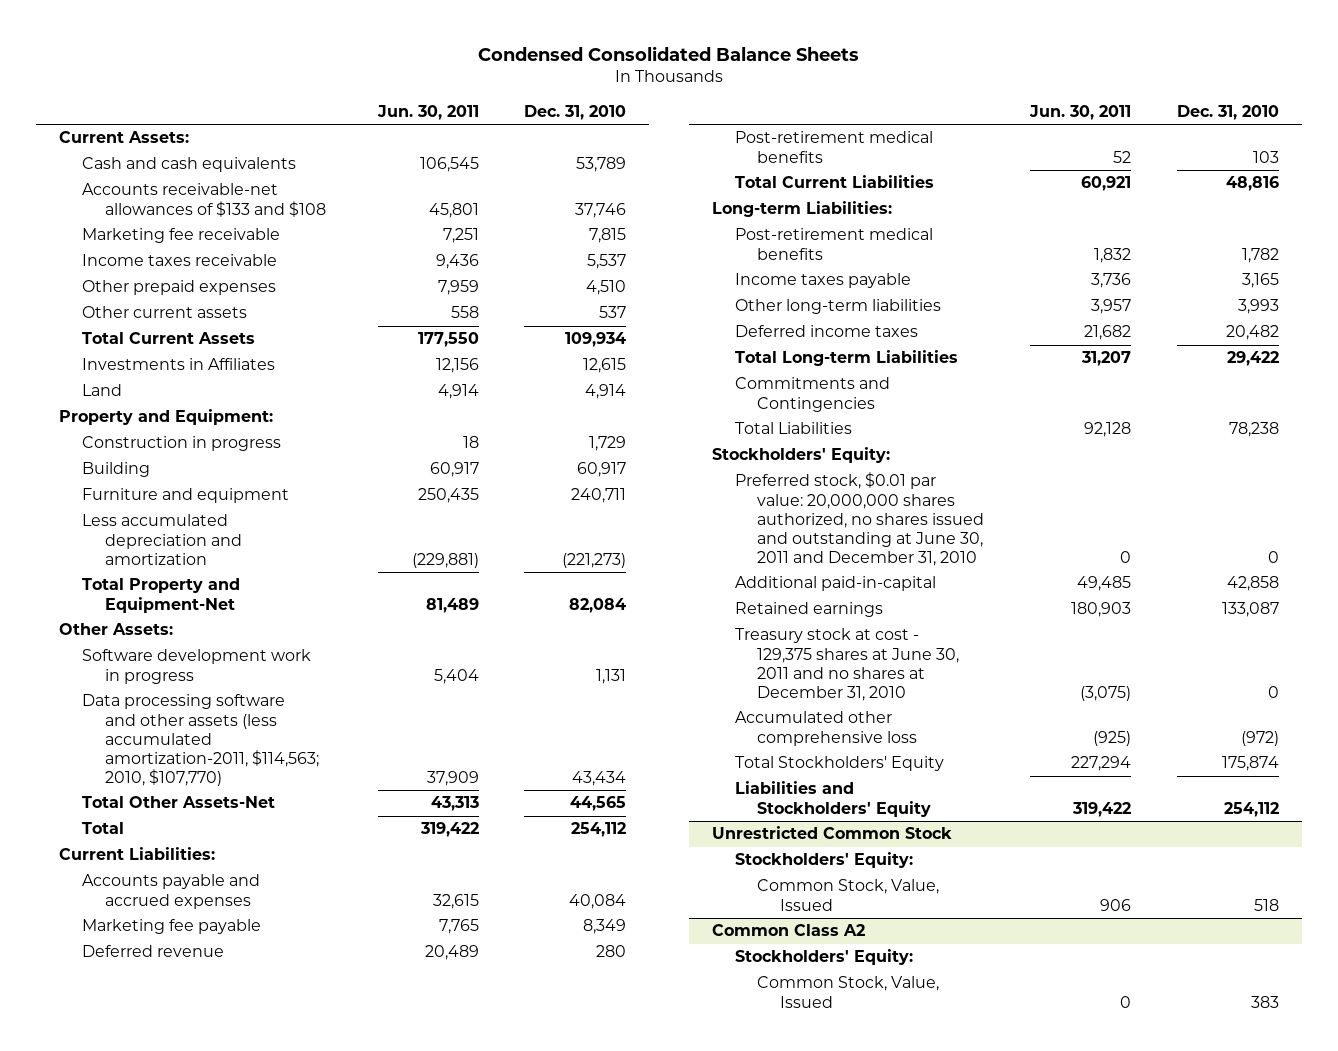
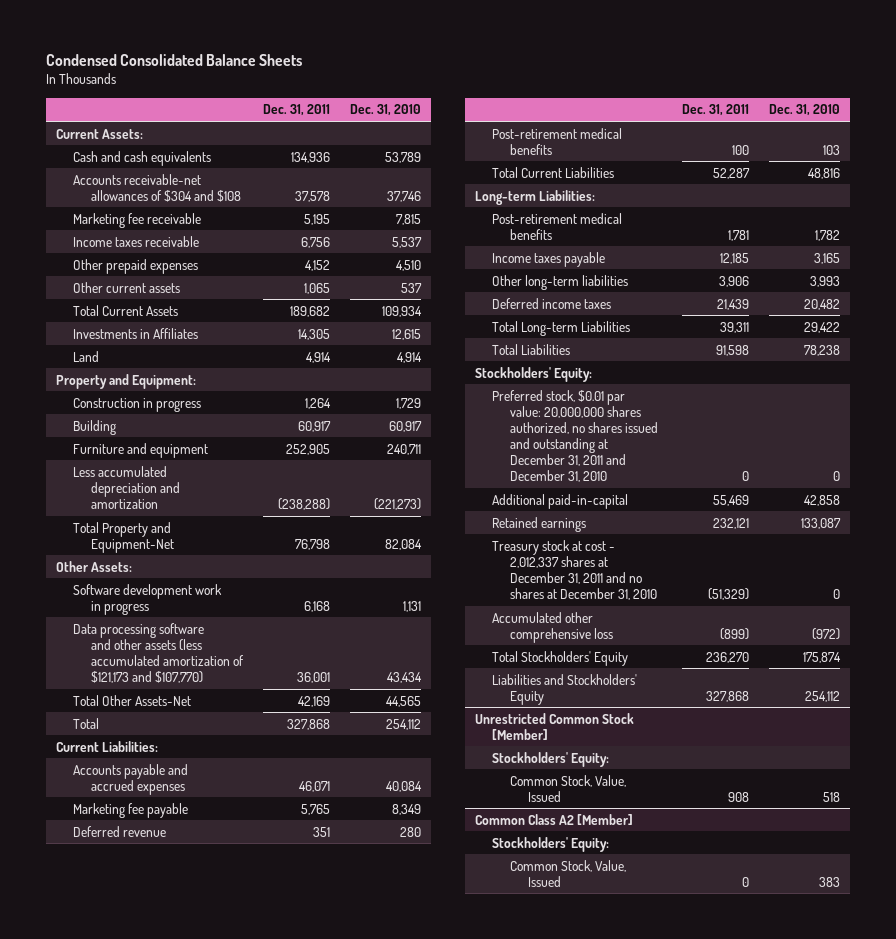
- | Jun. 30, 2011 | Dec. 31, 2010
+ | Dec. 31, 2011 | Dec. 31, 2010
- Accounts receivable-net allowances of $133 and $108 | 45,801 | 37,746
+ Accounts receivable-net allowances of $304 and $108 | 37,578 | 37,746
- Data processing software and other assets (less accumulated amortization-2011, $114,563; 2010, $107,770) | 37,909 | 43,434
+ Data processing software and other assets (less accumulated amortization of $121,173 and $107,770) | 36,001 | 43,434
- Commitments and Contingencies
- Preferred stock, $0.01 par value: 20,000,000 shares authorized, no shares issued and outstanding at June 30, 2011 and December 31, 2010 | 0 | 0
+ Preferred stock, $0.01 par value: 20,000,000 shares authorized, no shares issued and outstanding at December 31, 2011 and December 31, 2010 | 0 | 0
- Treasury stock at cost - 129,375 shares at June 30, 2011 and no shares at December 31, 2010 | (3,075) | 0
+ Treasury stock at cost - 2,012,337 shares at December 31, 2011 and no shares at December 31, 2010 | (51,329) | 0
- Unrestricted Common Stock
+ Unrestricted Common Stock [Member]
- Common Class A2
+ Common Class A2 [Member]

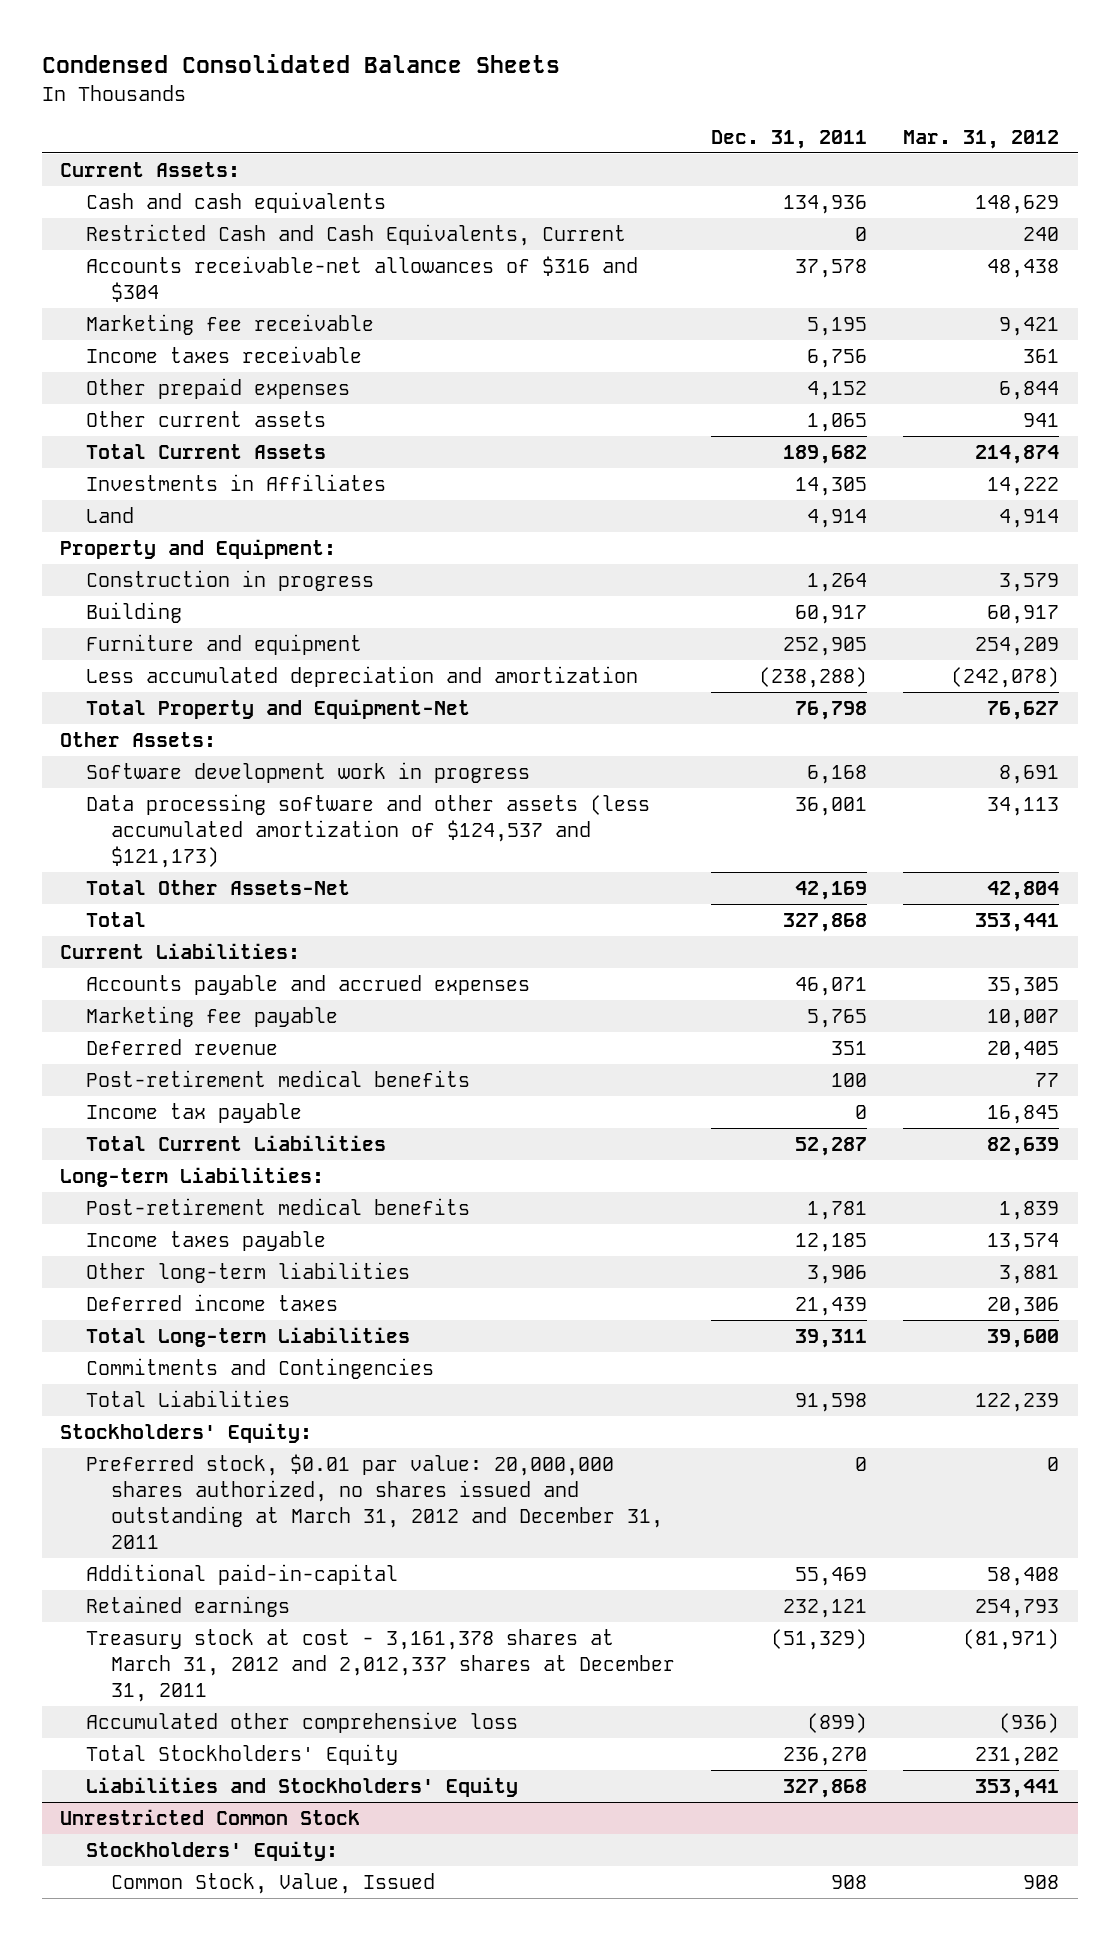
- | Dec. 31, 2011 | Dec. 31, 2010
+ | Dec. 31, 2011 | Mar. 31, 2012
- Accounts receivable-net allowances of $304 and $108 | 37,578 | 37,746
+ Restricted Cash and Cash Equivalents, Current | 0 | 240
+ Accounts receivable-net allowances of $316 and $304 | 37,578 | 48,438
- Data processing software and other assets (less accumulated amortization of $121,173 and $107,770) | 36,001 | 43,434
+ Data processing software and other assets (less accumulated amortization of $124,537 and $121,173) | 36,001 | 34,113
+ Income tax payable | 0 | 16,845
+ Commitments and Contingencies
- Preferred stock, $0.01 par value: 20,000,000 shares authorized, no shares issued and outstanding at December 31, 2011 and December 31, 2010 | 0 | 0
+ Preferred stock, $0.01 par value: 20,000,000 shares authorized, no shares issued and outstanding at March 31, 2012 and December 31, 2011 | 0 | 0
- Treasury stock at cost - 2,012,337 shares at December 31, 2011 and no shares at December 31, 2010 | (51,329) | 0
+ Treasury stock at cost - 3,161,378 shares at March 31, 2012 and 2,012,337 shares at December 31, 2011 | (51,329) | (81,971)
- Unrestricted Common Stock [Member]
+ Unrestricted Common Stock
- Common Class A2 [Member]
- Stockholders' Equity:
- Common Stock, Value, Issued | 0 | 383

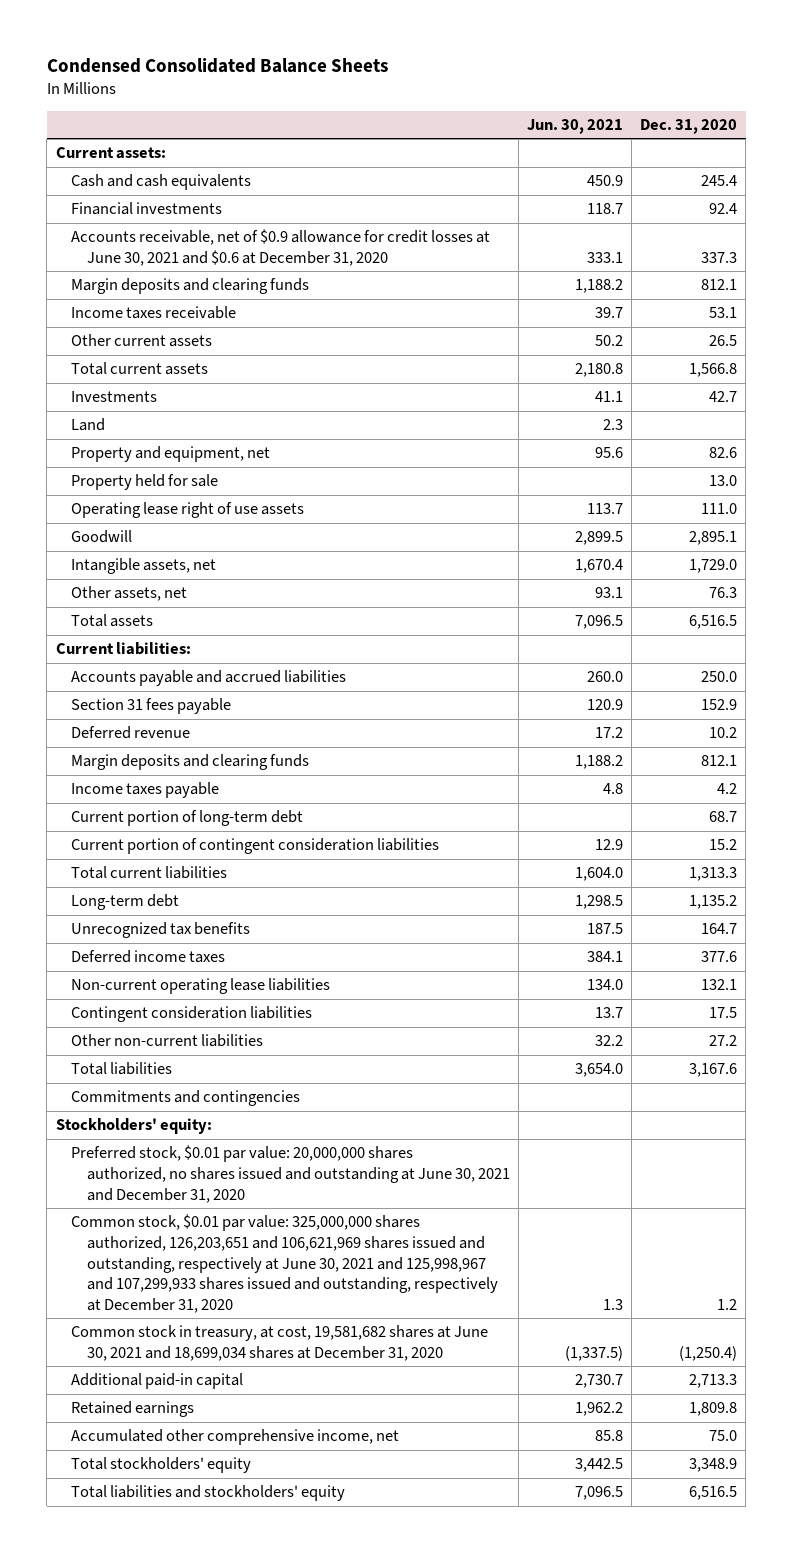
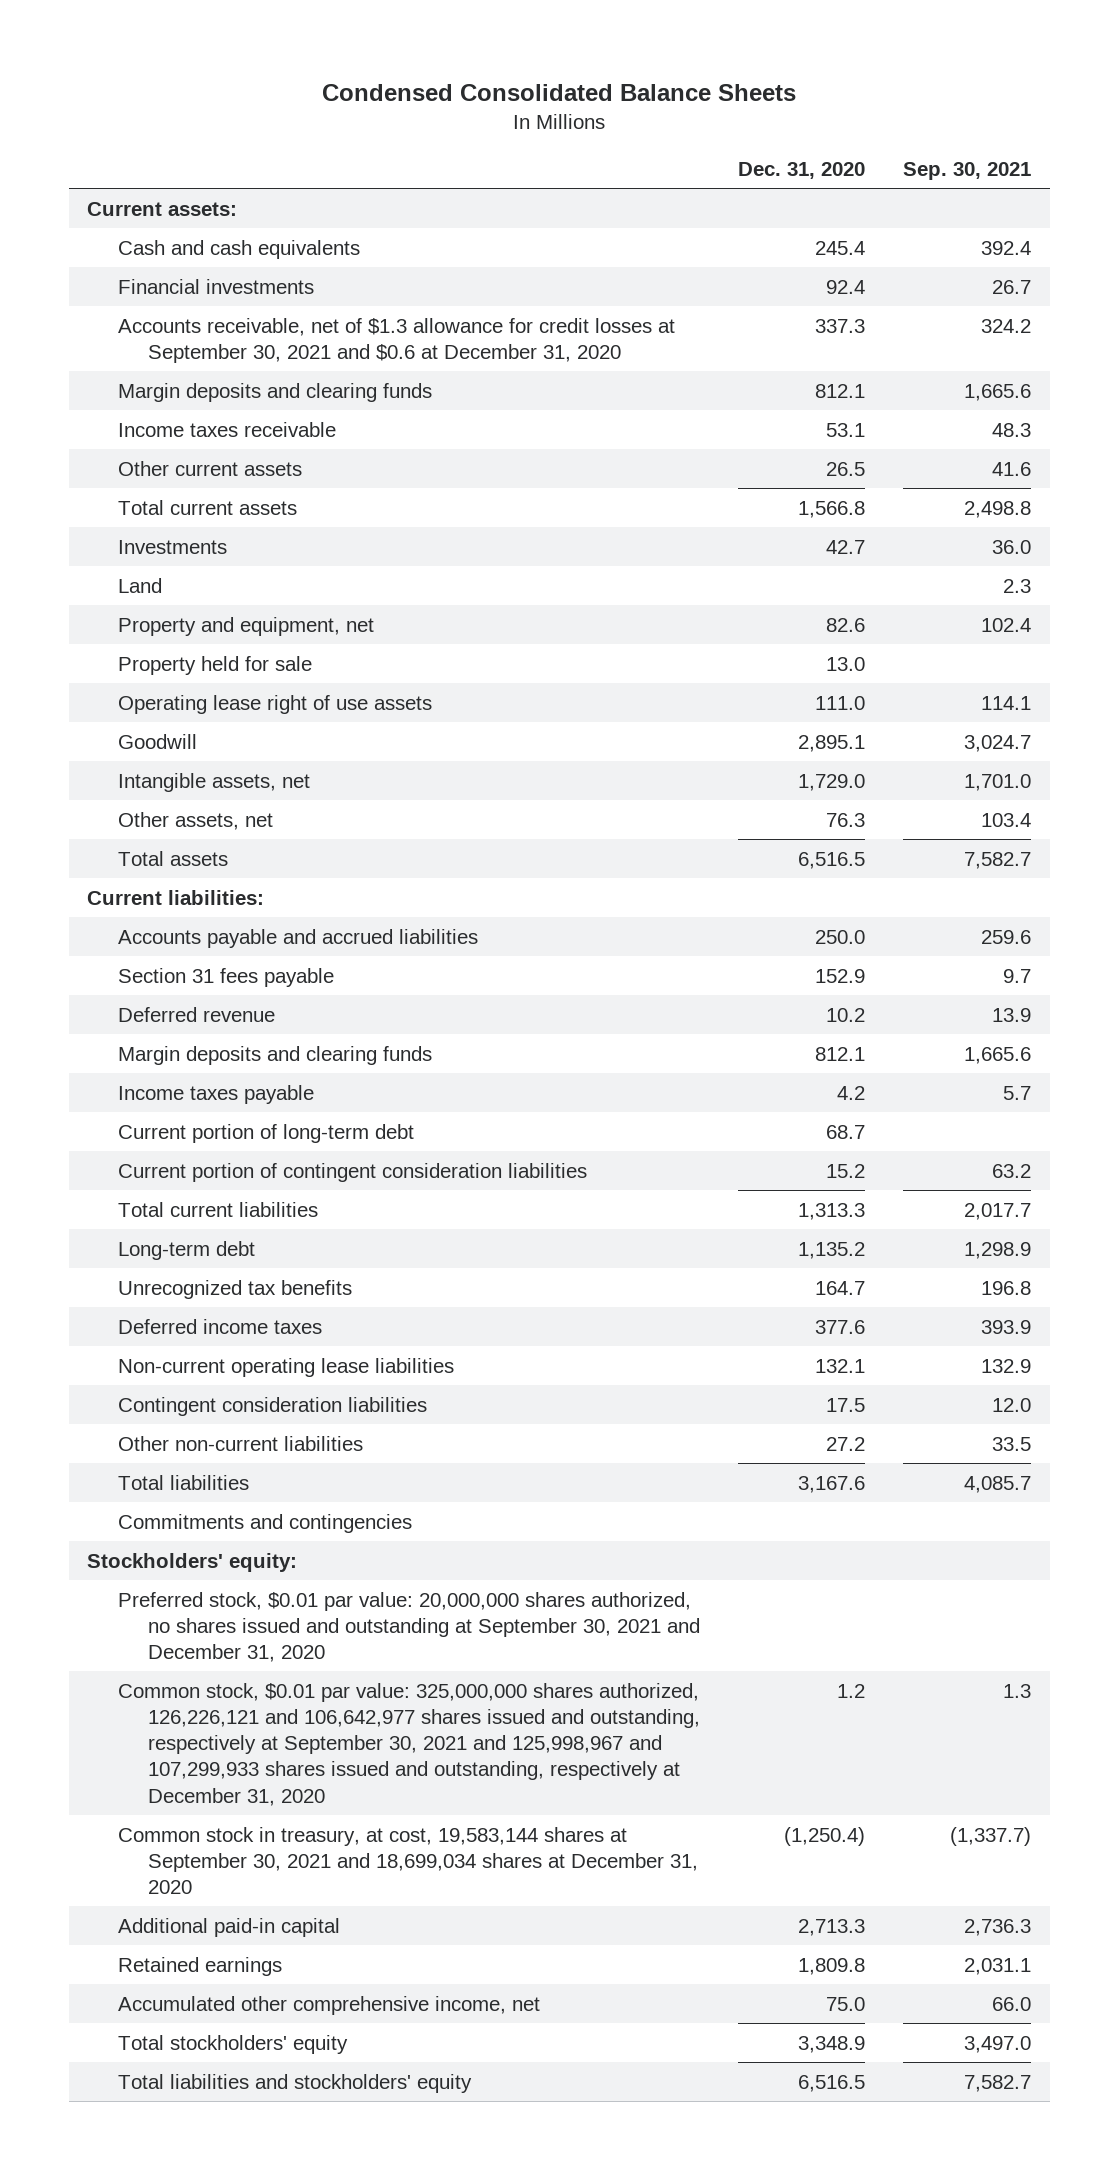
- | Jun. 30, 2021 | Dec. 31, 2020
+ | Dec. 31, 2020 | Sep. 30, 2021
- Accounts receivable, net of $0.9 allowance for credit losses at June 30, 2021 and $0.6 at December 31, 2020 | 333.1 | 337.3
+ Accounts receivable, net of $1.3 allowance for credit losses at September 30, 2021 and $0.6 at December 31, 2020 | 337.3 | 324.2
- Preferred stock, $0.01 par value: 20,000,000 shares authorized, no shares issued and outstanding at June 30, 2021 and December 31, 2020
- Common stock, $0.01 par value: 325,000,000 shares authorized, 126,203,651 and 106,621,969 shares issued and outstanding, respectively at June 30, 2021 and 125,998,967 and 107,299,933 shares issued and outstanding, respectively at December 31, 2020 | 1.3 | 1.2
- Common stock in treasury, at cost, 19,581,682 shares at June 30, 2021 and 18,699,034 shares at December 31, 2020 | (1,337.5) | (1,250.4)
+ Preferred stock, $0.01 par value: 20,000,000 shares authorized, no shares issued and outstanding at September 30, 2021 and December 31, 2020
+ Common stock, $0.01 par value: 325,000,000 shares authorized, 126,226,121 and 106,642,977 shares issued and outstanding, respectively at September 30, 2021 and 125,998,967 and 107,299,933 shares issued and outstanding, respectively at December 31, 2020 | 1.2 | 1.3
+ Common stock in treasury, at cost, 19,583,144 shares at September 30, 2021 and 18,699,034 shares at December 31, 2020 | (1,250.4) | (1,337.7)

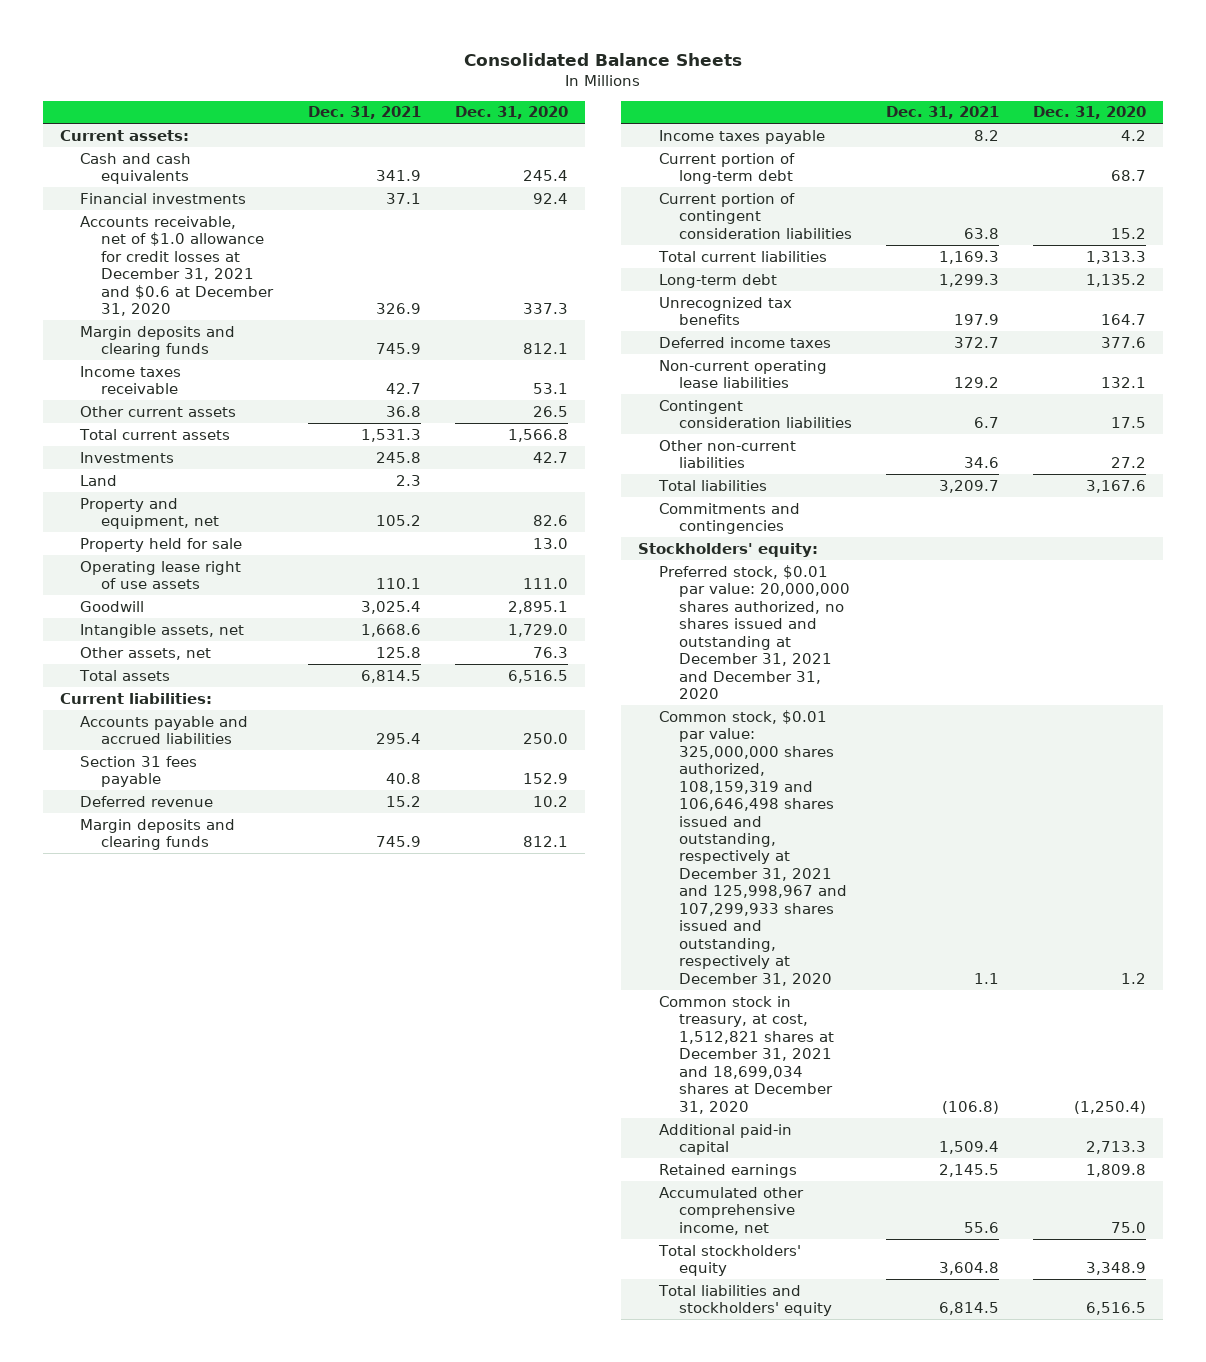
- Condensed Consolidated Balance Sheets
+ Consolidated Balance Sheets
- | Dec. 31, 2020 | Sep. 30, 2021
+ | Dec. 31, 2021 | Dec. 31, 2020
- Accounts receivable, net of $1.3 allowance for credit losses at September 30, 2021 and $0.6 at December 31, 2020 | 337.3 | 324.2
+ Accounts receivable, net of $1.0 allowance for credit losses at December 31, 2021 and $0.6 at December 31, 2020 | 326.9 | 337.3
- Preferred stock, $0.01 par value: 20,000,000 shares authorized, no shares issued and outstanding at September 30, 2021 and December 31, 2020
- Common stock, $0.01 par value: 325,000,000 shares authorized, 126,226,121 and 106,642,977 shares issued and outstanding, respectively at September 30, 2021 and 125,998,967 and 107,299,933 shares issued and outstanding, respectively at December 31, 2020 | 1.2 | 1.3
- Common stock in treasury, at cost, 19,583,144 shares at September 30, 2021 and 18,699,034 shares at December 31, 2020 | (1,250.4) | (1,337.7)
+ Preferred stock, $0.01 par value: 20,000,000 shares authorized, no shares issued and outstanding at December 31, 2021 and December 31, 2020
+ Common stock, $0.01 par value: 325,000,000 shares authorized, 108,159,319 and 106,646,498 shares issued and outstanding, respectively at December 31, 2021 and 125,998,967 and 107,299,933 shares issued and outstanding, respectively at December 31, 2020 | 1.1 | 1.2
+ Common stock in treasury, at cost, 1,512,821 shares at December 31, 2021 and 18,699,034 shares at December 31, 2020 | (106.8) | (1,250.4)

